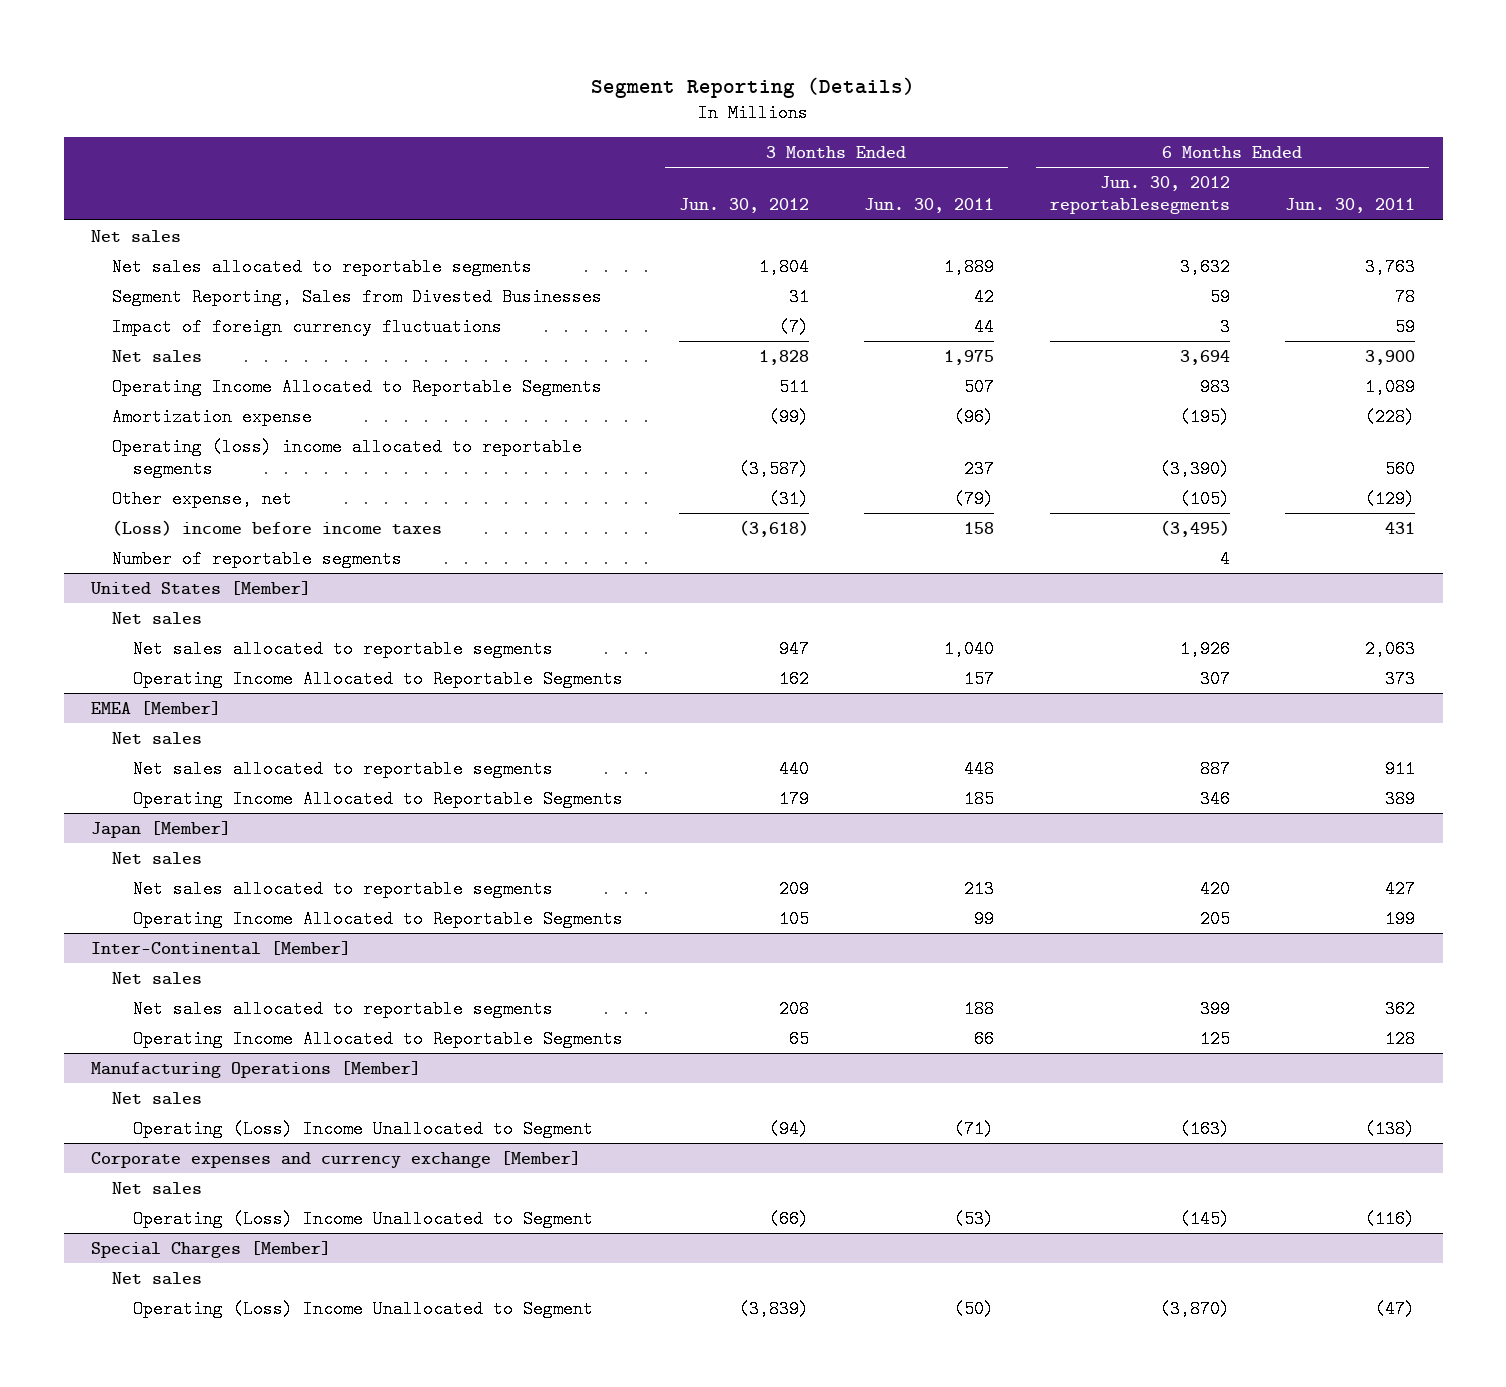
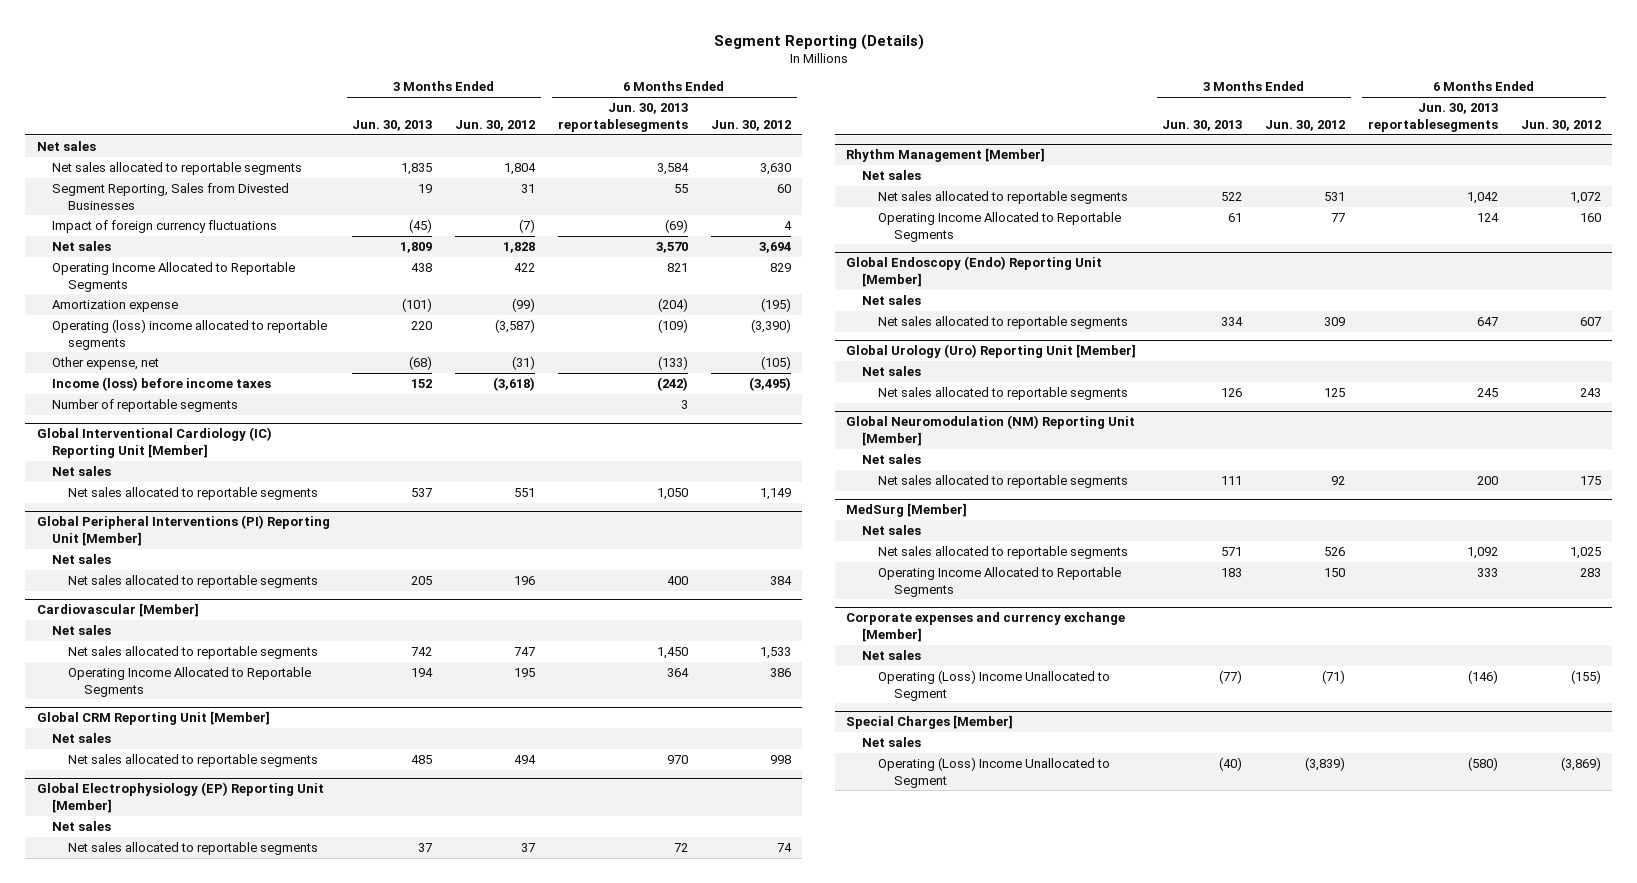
- | 3 Months Ended Jun. 30, 2012 | 3 Months Ended Jun. 30, 2011 | 6 Months Ended Jun. 30, 2012 reportablesegments | 6 Months Ended Jun. 30, 2011
+ | 3 Months Ended Jun. 30, 2013 | 3 Months Ended Jun. 30, 2012 | 6 Months Ended Jun. 30, 2013 reportablesegments | 6 Months Ended Jun. 30, 2012
- Operating Income Allocated to Reportable Segments | 511 | 507 | 983 | 1,089
+ Operating Income Allocated to Reportable Segments | 438 | 422 | 821 | 829
- (Loss) income before income taxes | (3,618) | 158 | (3,495) | 431
+ Income (loss) before income taxes | 152 | (3,618) | (242) | (3,495)
- United States [Member]
+ Global Interventional Cardiology (IC) Reporting Unit [Member]
- Net sales allocated to reportable segments | 947 | 1,040 | 1,926 | 2,063
- Operating Income Allocated to Reportable Segments | 162 | 157 | 307 | 373
- EMEA [Member]
+ Net sales allocated to reportable segments | 537 | 551 | 1,050 | 1,149
+ Global Peripheral Interventions (PI) Reporting Unit [Member]
- Net sales allocated to reportable segments | 440 | 448 | 887 | 911
- Operating Income Allocated to Reportable Segments | 179 | 185 | 346 | 389
- Japan [Member]
+ Net sales allocated to reportable segments | 205 | 196 | 400 | 384
+ Cardiovascular [Member]
- Net sales allocated to reportable segments | 209 | 213 | 420 | 427
- Operating Income Allocated to Reportable Segments | 105 | 99 | 205 | 199
- Inter-Continental [Member]
+ Net sales allocated to reportable segments | 742 | 747 | 1,450 | 1,533
+ Operating Income Allocated to Reportable Segments | 194 | 195 | 364 | 386
+ Global CRM Reporting Unit [Member]
- Net sales allocated to reportable segments | 208 | 188 | 399 | 362
- Operating Income Allocated to Reportable Segments | 65 | 66 | 125 | 128
- Manufacturing Operations [Member]
+ Net sales allocated to reportable segments | 485 | 494 | 970 | 998
+ Global Electrophysiology (EP) Reporting Unit [Member]
- Operating (Loss) Income Unallocated to Segment | (94) | (71) | (163) | (138)
+ Net sales allocated to reportable segments | 37 | 37 | 72 | 74
+ Rhythm Management [Member]
+ Net sales
+ Net sales allocated to reportable segments | 522 | 531 | 1,042 | 1,072
+ Operating Income Allocated to Reportable Segments | 61 | 77 | 124 | 160
+ Global Endoscopy (Endo) Reporting Unit [Member]
+ Net sales
+ Net sales allocated to reportable segments | 334 | 309 | 647 | 607
+ Global Urology (Uro) Reporting Unit [Member]
+ Net sales
+ Net sales allocated to reportable segments | 126 | 125 | 245 | 243
+ Global Neuromodulation (NM) Reporting Unit [Member]
+ Net sales
+ Net sales allocated to reportable segments | 111 | 92 | 200 | 175
+ MedSurg [Member]
+ Net sales
+ Net sales allocated to reportable segments | 571 | 526 | 1,092 | 1,025
+ Operating Income Allocated to Reportable Segments | 183 | 150 | 333 | 283
@ Corporate expenses and currency exchange [Member]
- Operating (Loss) Income Unallocated to Segment | (66) | (53) | (145) | (116)
+ Operating (Loss) Income Unallocated to Segment | (77) | (71) | (146) | (155)

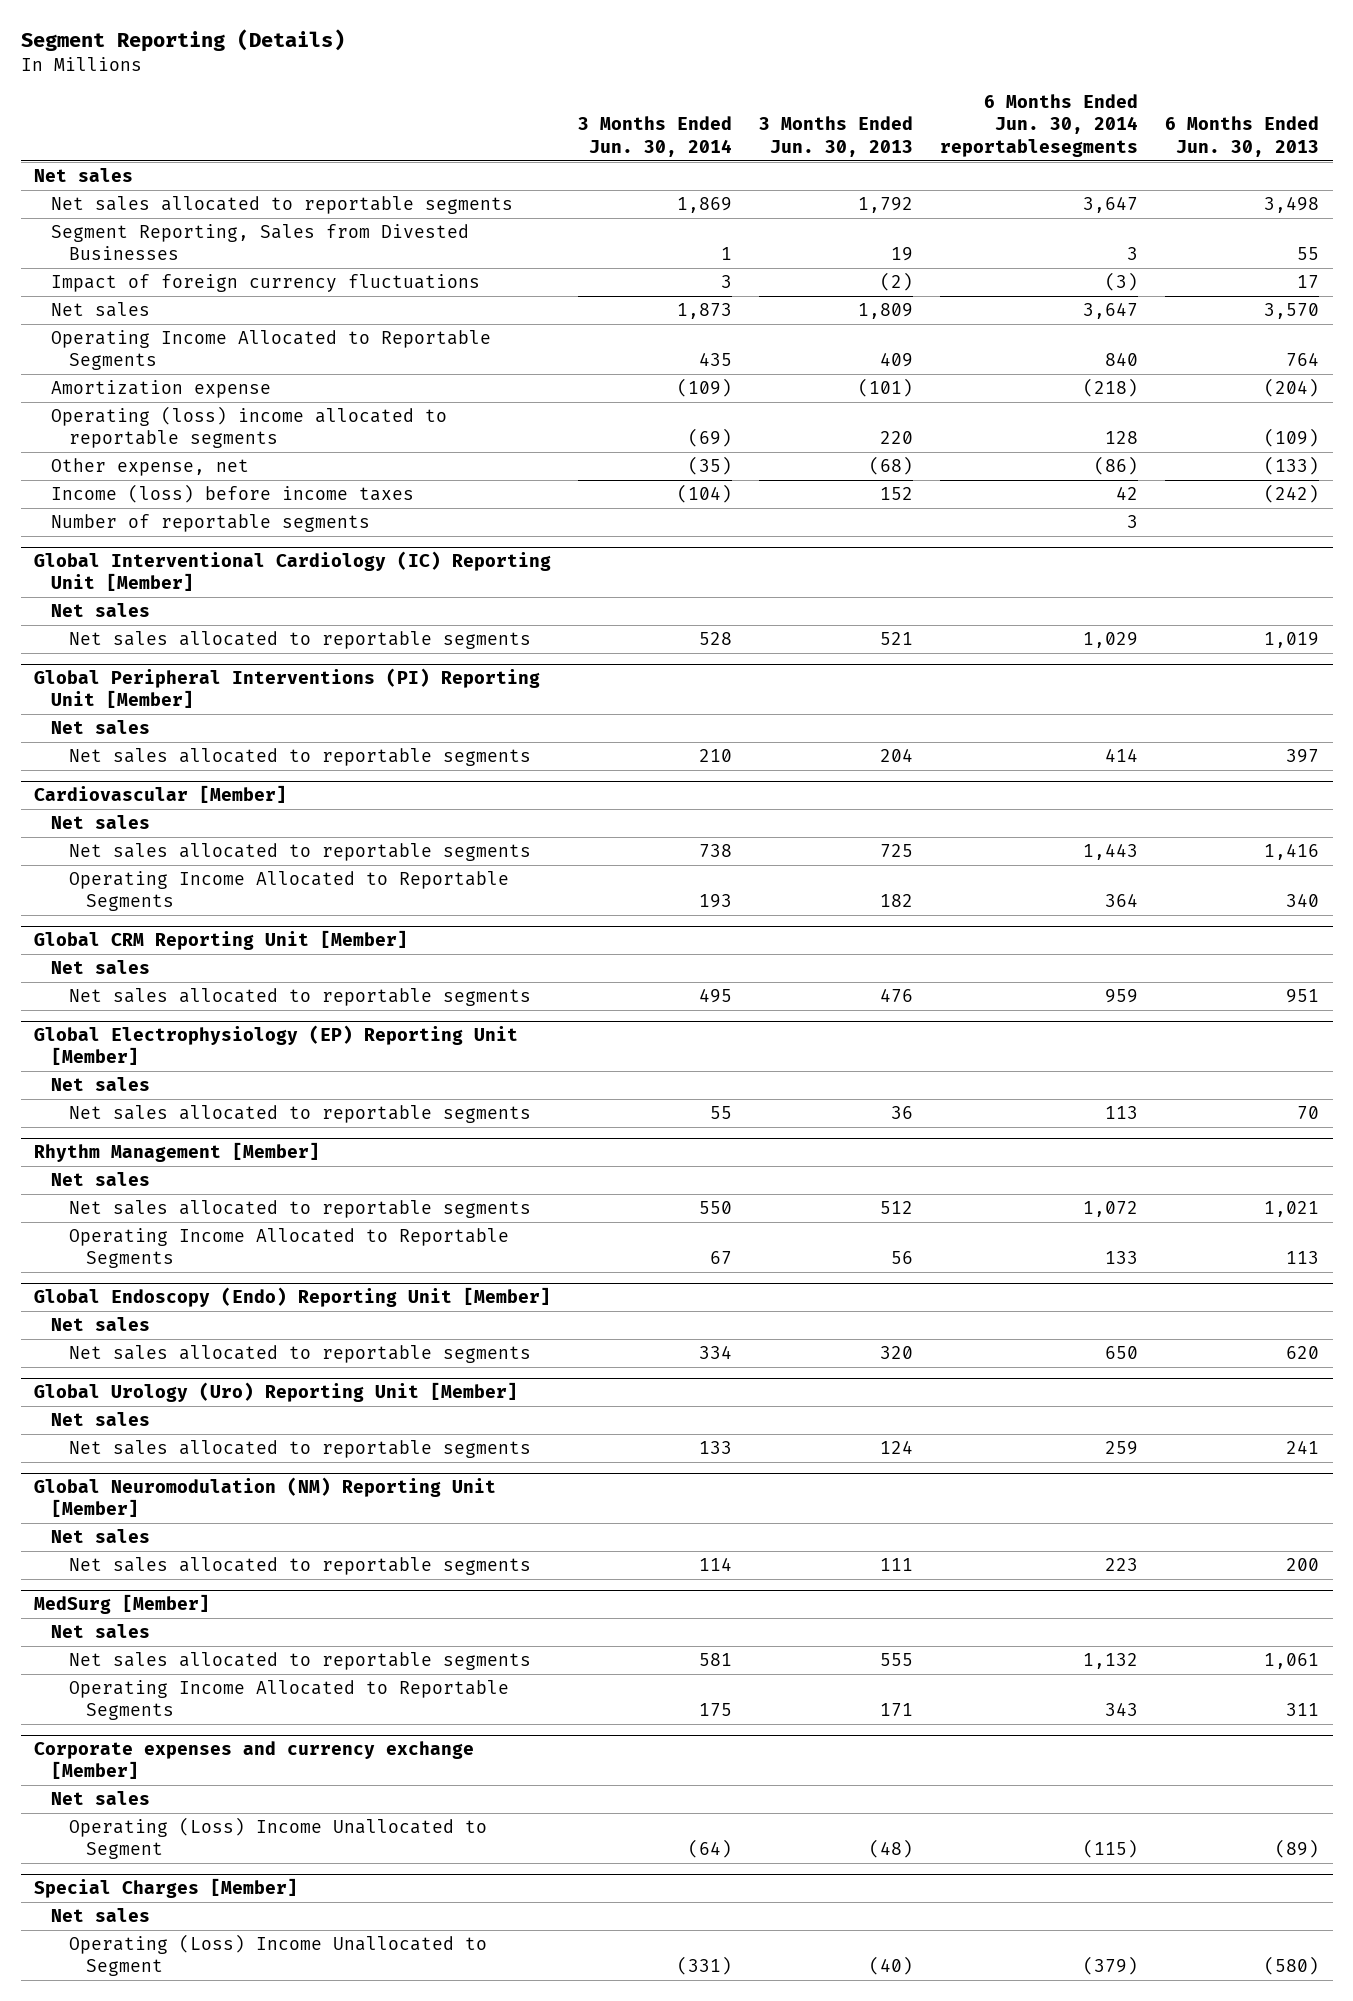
- | 3 Months Ended Jun. 30, 2013 | 3 Months Ended Jun. 30, 2012 | 6 Months Ended Jun. 30, 2013 reportablesegments | 6 Months Ended Jun. 30, 2012
+ | 3 Months Ended Jun. 30, 2014 | 3 Months Ended Jun. 30, 2013 | 6 Months Ended Jun. 30, 2014 reportablesegments | 6 Months Ended Jun. 30, 2013
- Net sales allocated to reportable segments | 1,835 | 1,804 | 3,584 | 3,630
+ Net sales allocated to reportable segments | 1,869 | 1,792 | 3,647 | 3,498
- Impact of foreign currency fluctuations | (45) | (7) | (69) | 4
+ Impact of foreign currency fluctuations | 3 | (2) | (3) | 17
- Operating Income Allocated to Reportable Segments | 438 | 422 | 821 | 829
+ Operating Income Allocated to Reportable Segments | 435 | 409 | 840 | 764
@ Global Interventional Cardiology (IC) Reporting Unit [Member]
- Net sales allocated to reportable segments | 537 | 551 | 1,050 | 1,149
+ Net sales allocated to reportable segments | 528 | 521 | 1,029 | 1,019
@ Global Peripheral Interventions (PI) Reporting Unit [Member]
- Net sales allocated to reportable segments | 205 | 196 | 400 | 384
+ Net sales allocated to reportable segments | 210 | 204 | 414 | 397
@ Cardiovascular [Member]
- Net sales allocated to reportable segments | 742 | 747 | 1,450 | 1,533
- Operating Income Allocated to Reportable Segments | 194 | 195 | 364 | 386
+ Net sales allocated to reportable segments | 738 | 725 | 1,443 | 1,416
+ Operating Income Allocated to Reportable Segments | 193 | 182 | 364 | 340
@ Global CRM Reporting Unit [Member]
- Net sales allocated to reportable segments | 485 | 494 | 970 | 998
+ Net sales allocated to reportable segments | 495 | 476 | 959 | 951
@ Global Electrophysiology (EP) Reporting Unit [Member]
- Net sales allocated to reportable segments | 37 | 37 | 72 | 74
+ Net sales allocated to reportable segments | 55 | 36 | 113 | 70
@ Rhythm Management [Member]
- Net sales allocated to reportable segments | 522 | 531 | 1,042 | 1,072
- Operating Income Allocated to Reportable Segments | 61 | 77 | 124 | 160
+ Net sales allocated to reportable segments | 550 | 512 | 1,072 | 1,021
+ Operating Income Allocated to Reportable Segments | 67 | 56 | 133 | 113
@ Global Endoscopy (Endo) Reporting Unit [Member]
- Net sales allocated to reportable segments | 334 | 309 | 647 | 607
+ Net sales allocated to reportable segments | 334 | 320 | 650 | 620
@ Global Urology (Uro) Reporting Unit [Member]
- Net sales allocated to reportable segments | 126 | 125 | 245 | 243
+ Net sales allocated to reportable segments | 133 | 124 | 259 | 241
@ MedSurg [Member]
- Net sales allocated to reportable segments | 571 | 526 | 1,092 | 1,025
- Operating Income Allocated to Reportable Segments | 183 | 150 | 333 | 283
+ Net sales allocated to reportable segments | 581 | 555 | 1,132 | 1,061
+ Operating Income Allocated to Reportable Segments | 175 | 171 | 343 | 311
@ Corporate expenses and currency exchange [Member]
- Operating (Loss) Income Unallocated to Segment | (77) | (71) | (146) | (155)
+ Operating (Loss) Income Unallocated to Segment | (64) | (48) | (115) | (89)

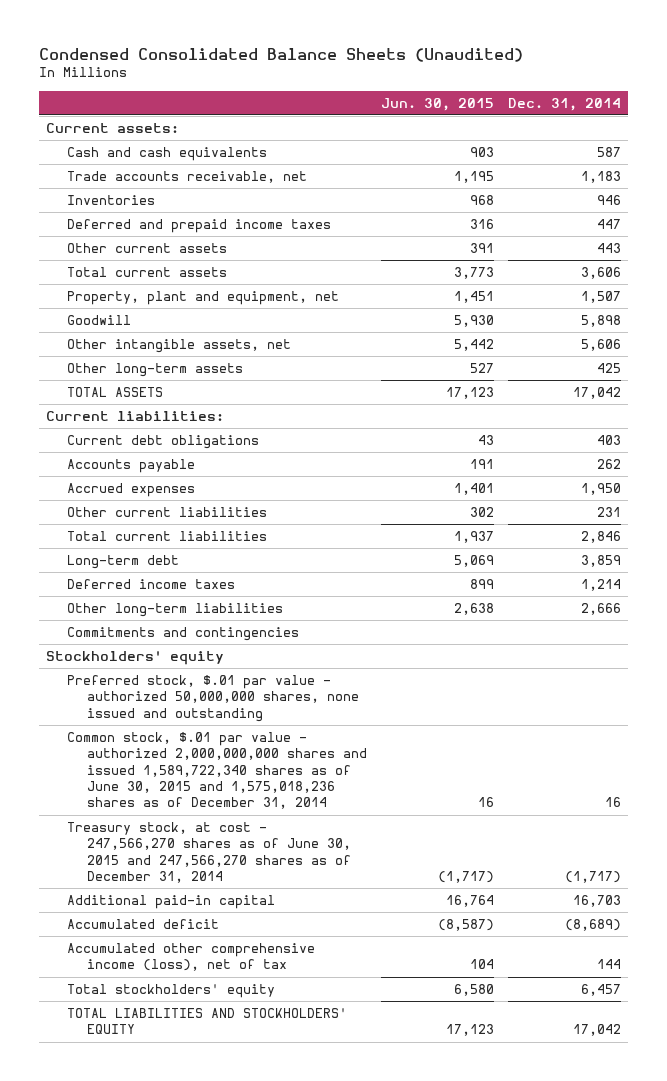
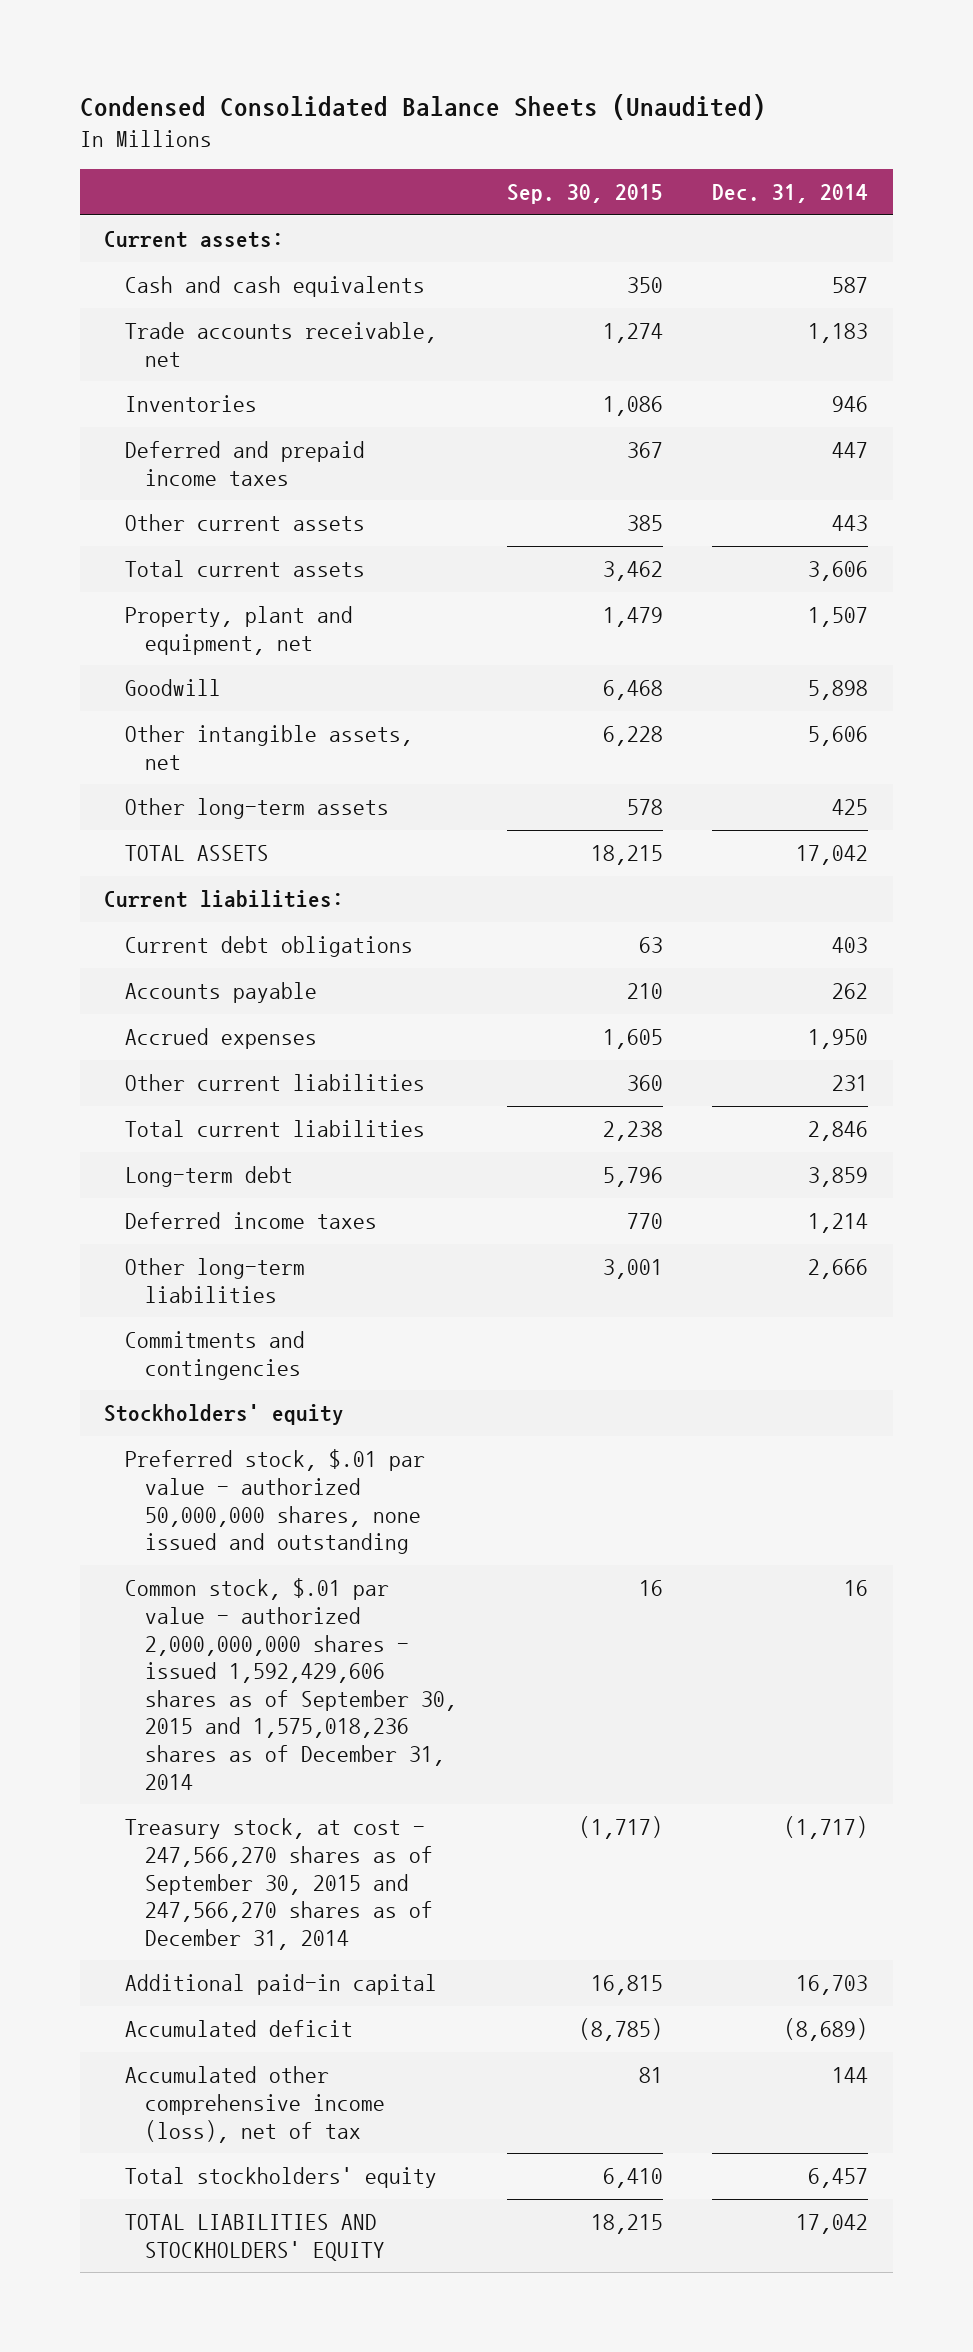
- | Jun. 30, 2015 | Dec. 31, 2014
+ | Sep. 30, 2015 | Dec. 31, 2014
- Common stock, $.01 par value - authorized 2,000,000,000 shares and issued 1,589,722,340 shares as of June 30, 2015 and 1,575,018,236 shares as of December 31, 2014 | 16 | 16
- Treasury stock, at cost - 247,566,270 shares as of June 30, 2015 and 247,566,270 shares as of December 31, 2014 | (1,717) | (1,717)
+ Common stock, $.01 par value - authorized 2,000,000,000 shares - issued 1,592,429,606 shares as of September 30, 2015 and 1,575,018,236 shares as of December 31, 2014 | 16 | 16
+ Treasury stock, at cost - 247,566,270 shares as of September 30, 2015 and 247,566,270 shares as of December 31, 2014 | (1,717) | (1,717)

